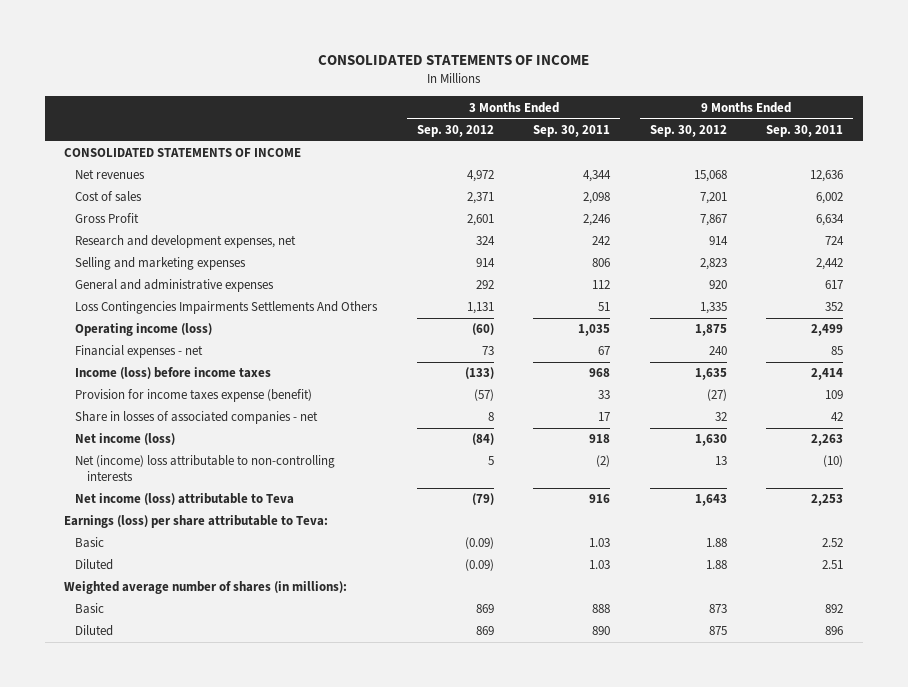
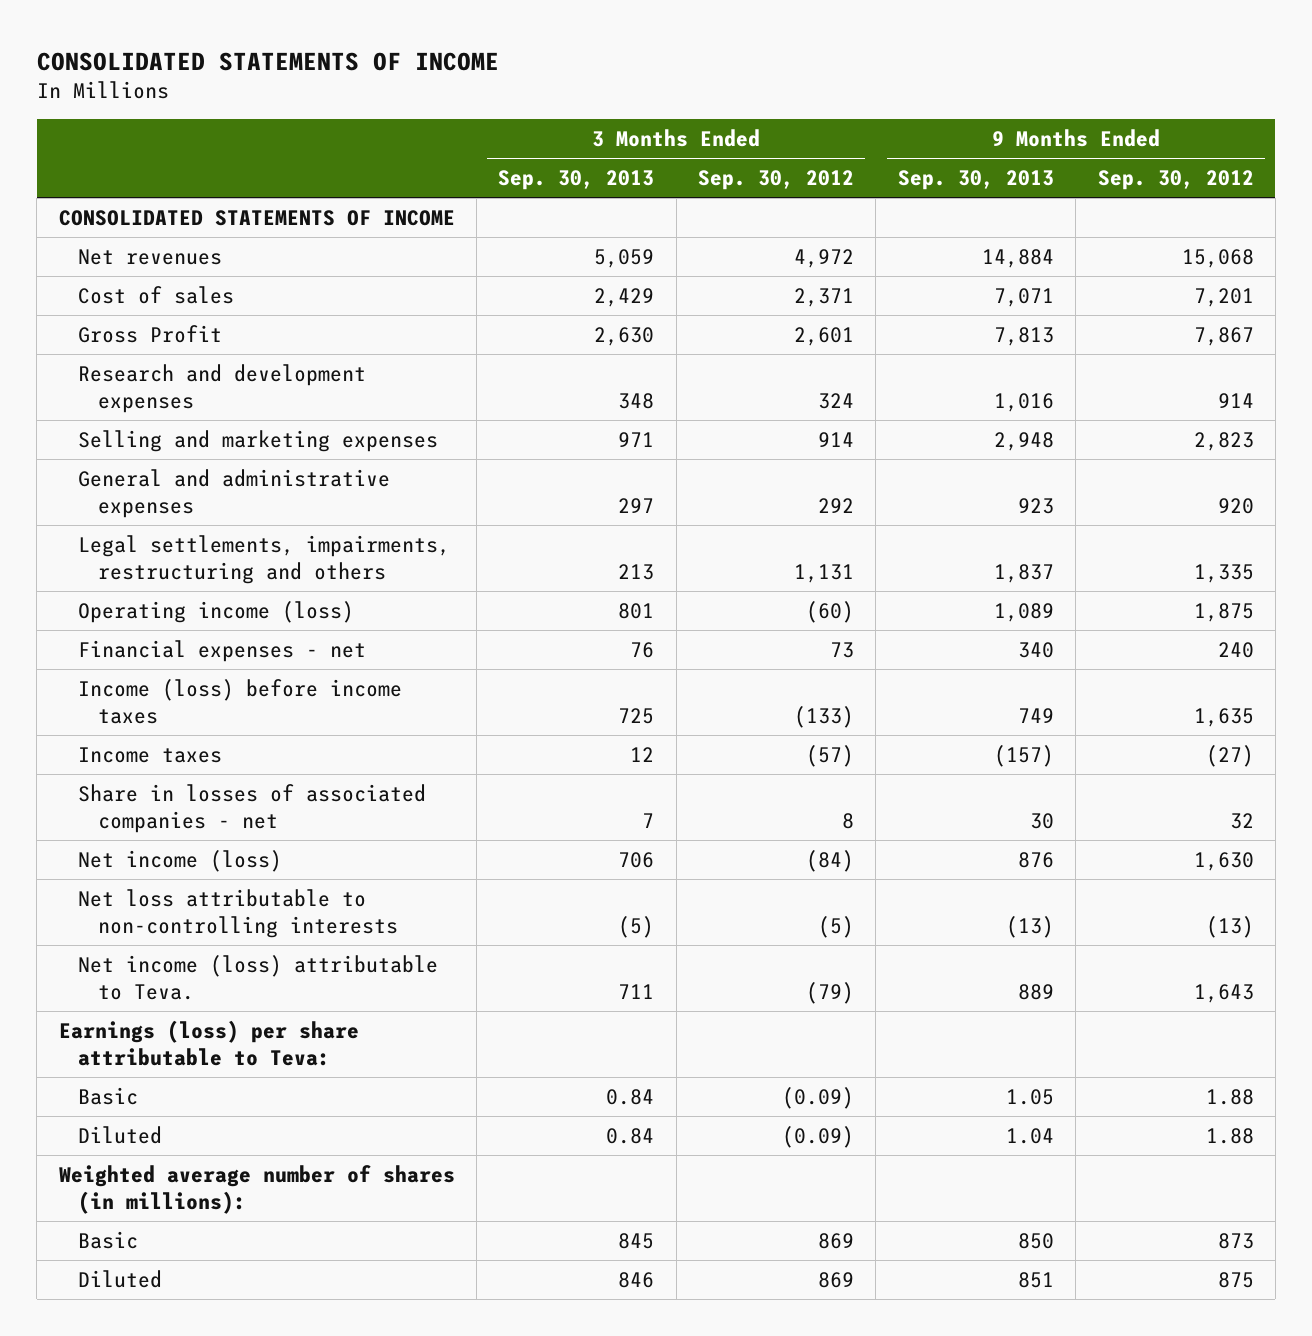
- | 3 Months Ended Sep. 30, 2012 | 3 Months Ended Sep. 30, 2011 | 9 Months Ended Sep. 30, 2012 | 9 Months Ended Sep. 30, 2011
+ | 3 Months Ended Sep. 30, 2013 | 3 Months Ended Sep. 30, 2012 | 9 Months Ended Sep. 30, 2013 | 9 Months Ended Sep. 30, 2012
- Research and development expenses, net | 324 | 242 | 914 | 724
+ Research and development expenses | 348 | 324 | 1,016 | 914
- Loss Contingencies Impairments Settlements And Others | 1,131 | 51 | 1,335 | 352
+ Legal settlements, impairments, restructuring and others | 213 | 1,131 | 1,837 | 1,335
- Provision for income taxes expense (benefit) | (57) | 33 | (27) | 109
+ Income taxes | 12 | (57) | (157) | (27)
- Net (income) loss attributable to non-controlling interests | 5 | (2) | 13 | (10)
- Net income (loss) attributable to Teva | (79) | 916 | 1,643 | 2,253
+ Net loss attributable to non-controlling interests | (5) | (5) | (13) | (13)
+ Net income (loss) attributable to Teva. | 711 | (79) | 889 | 1,643

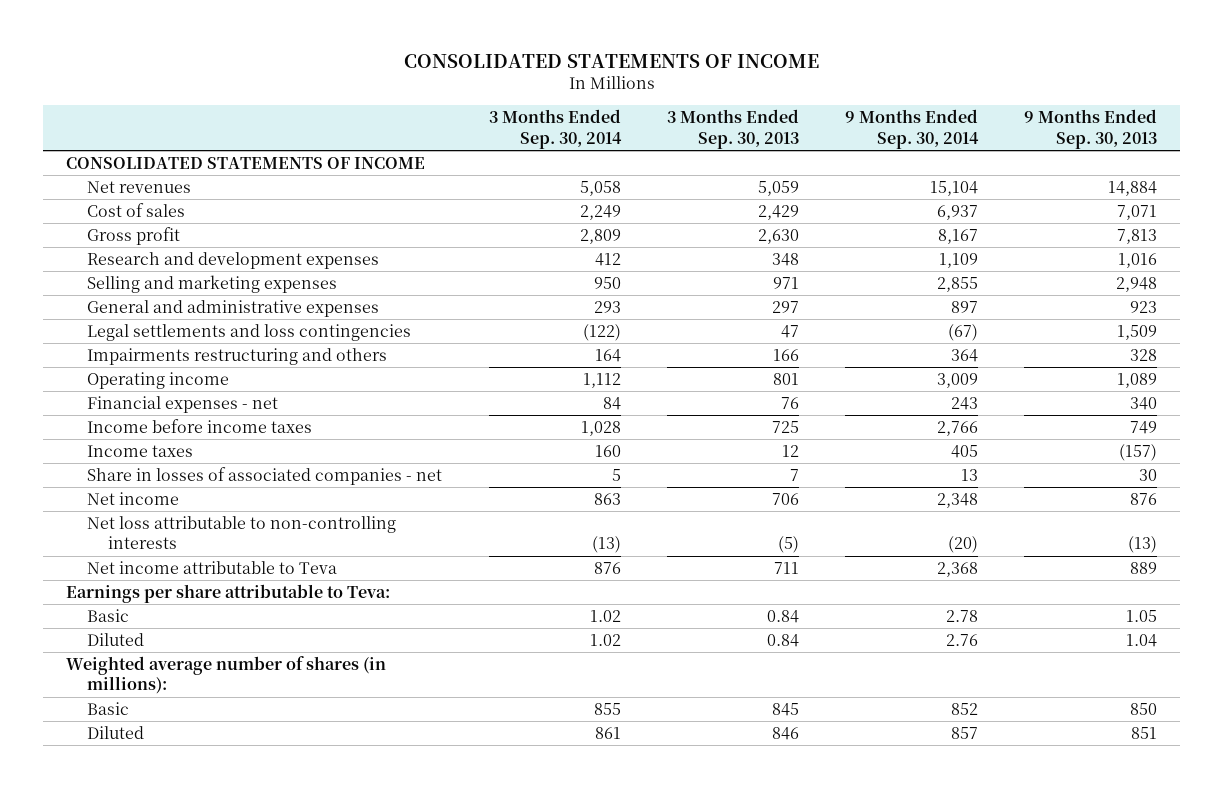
- | 3 Months Ended Sep. 30, 2013 | 3 Months Ended Sep. 30, 2012 | 9 Months Ended Sep. 30, 2013 | 9 Months Ended Sep. 30, 2012
+ | 3 Months Ended Sep. 30, 2014 | 3 Months Ended Sep. 30, 2013 | 9 Months Ended Sep. 30, 2014 | 9 Months Ended Sep. 30, 2013
- Gross Profit | 2,630 | 2,601 | 7,813 | 7,867
+ Gross profit | 2,809 | 2,630 | 8,167 | 7,813
- Legal settlements, impairments, restructuring and others | 213 | 1,131 | 1,837 | 1,335
- Operating income (loss) | 801 | (60) | 1,089 | 1,875
+ Legal settlements and loss contingencies | (122) | 47 | (67) | 1,509
+ Impairments restructuring and others | 164 | 166 | 364 | 328
+ Operating income | 1,112 | 801 | 3,009 | 1,089
- Income (loss) before income taxes | 725 | (133) | 749 | 1,635
+ Income before income taxes | 1,028 | 725 | 2,766 | 749
- Net income (loss) | 706 | (84) | 876 | 1,630
+ Net income | 863 | 706 | 2,348 | 876
- Net income (loss) attributable to Teva. | 711 | (79) | 889 | 1,643
- Earnings (loss) per share attributable to Teva:
+ Net income attributable to Teva | 876 | 711 | 2,368 | 889
+ Earnings per share attributable to Teva:

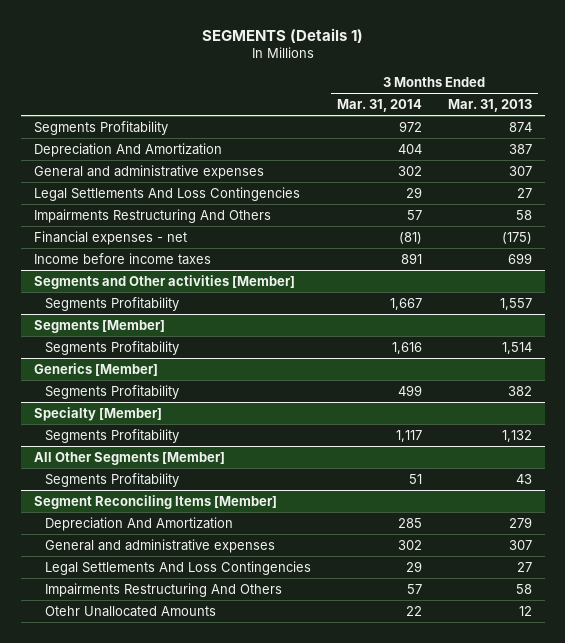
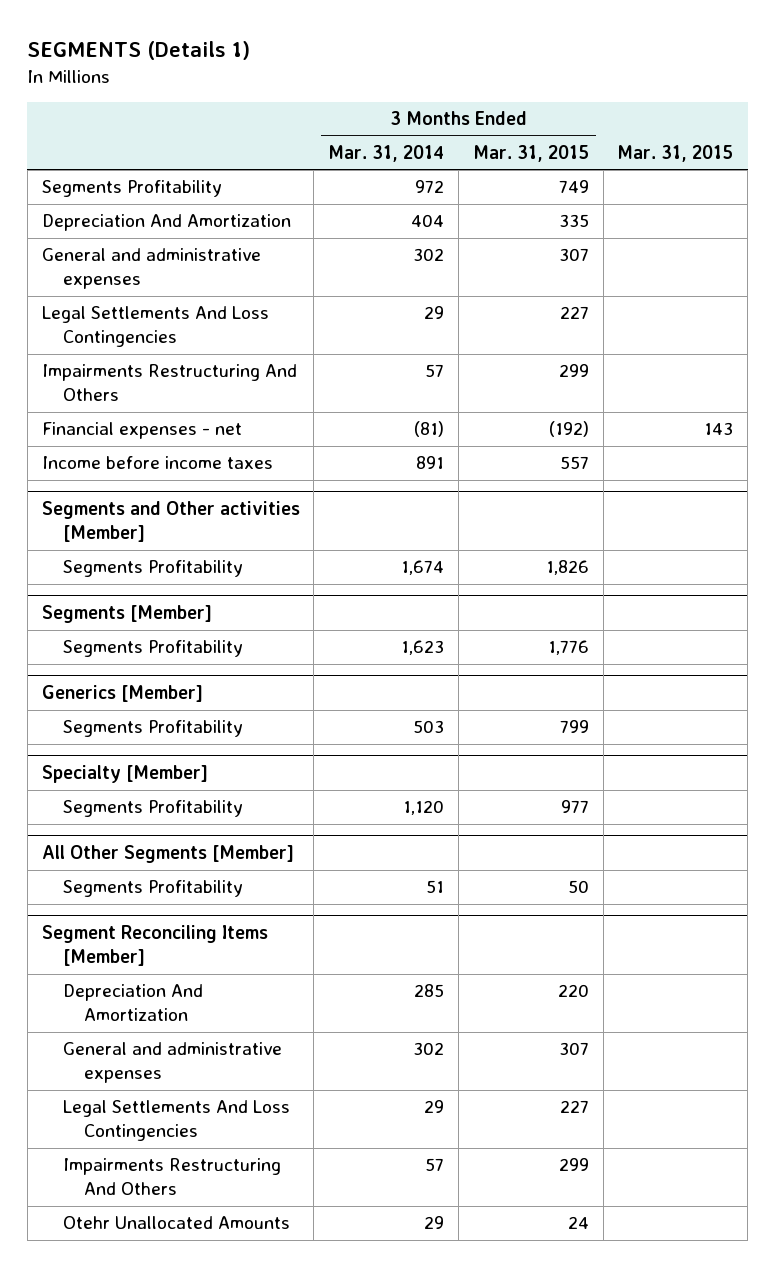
- | 3 Months Ended Mar. 31, 2014 | 3 Months Ended Mar. 31, 2013
+ | 3 Months Ended Mar. 31, 2014 | 3 Months Ended Mar. 31, 2015 | Mar. 31, 2015
@ Segments and Other activities [Member]
- Segments Profitability | 1,667 | 1,557
+ Segments Profitability | 1,674 | 1,826 |
@ Segments [Member]
- Segments Profitability | 1,616 | 1,514
+ Segments Profitability | 1,623 | 1,776 |
@ Generics [Member]
- Segments Profitability | 499 | 382
+ Segments Profitability | 503 | 799 |
@ Specialty [Member]
- Segments Profitability | 1,117 | 1,132
+ Segments Profitability | 1,120 | 977 |
@ Segment Reconciling Items [Member]
- Otehr Unallocated Amounts | 22 | 12
+ Otehr Unallocated Amounts | 29 | 24 |

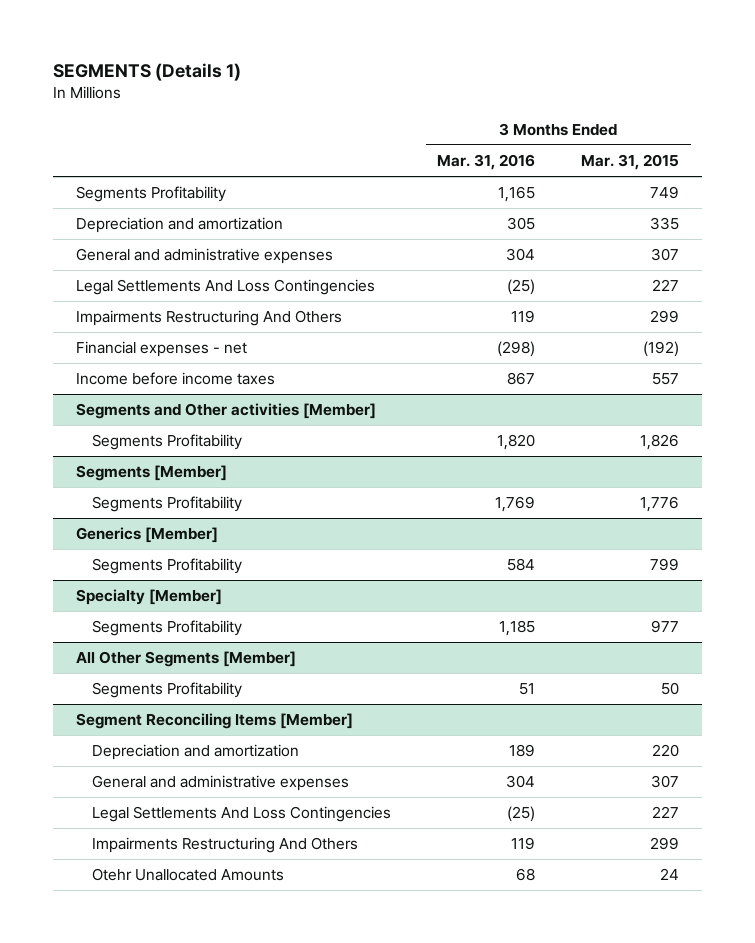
- | 3 Months Ended Mar. 31, 2014 | 3 Months Ended Mar. 31, 2015 | Mar. 31, 2015
+ | 3 Months Ended Mar. 31, 2016 | 3 Months Ended Mar. 31, 2015
- Depreciation And Amortization | 404 | 335 |
+ Depreciation and amortization | 305 | 335
@ Segment Reconciling Items [Member]
- Depreciation And Amortization | 285 | 220 |
+ Depreciation and amortization | 189 | 220

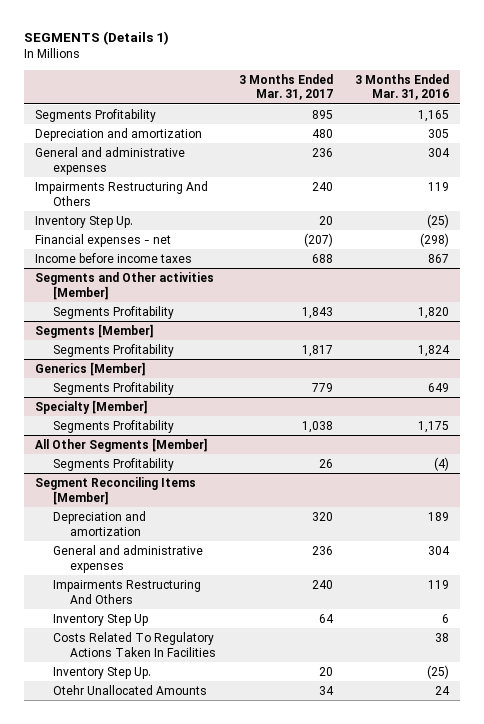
- | 3 Months Ended Mar. 31, 2016 | 3 Months Ended Mar. 31, 2015
+ | 3 Months Ended Mar. 31, 2017 | 3 Months Ended Mar. 31, 2016
- Legal Settlements And Loss Contingencies | (25) | 227
+ Inventory Step Up. | 20 | (25)
@ Segments [Member]
- Segments Profitability | 1,769 | 1,776
+ Segments Profitability | 1,817 | 1,824
@ Generics [Member]
- Segments Profitability | 584 | 799
+ Segments Profitability | 779 | 649
@ Specialty [Member]
- Segments Profitability | 1,185 | 977
+ Segments Profitability | 1,038 | 1,175
@ All Other Segments [Member]
- Segments Profitability | 51 | 50
+ Segments Profitability | 26 | (4)
@ Segment Reconciling Items [Member]
- Legal Settlements And Loss Contingencies | (25) | 227
- Otehr Unallocated Amounts | 68 | 24
+ Inventory Step Up | 64 | 6
+ Costs Related To Regulatory Actions Taken In Facilities | | 38
+ Inventory Step Up. | 20 | (25)
+ Otehr Unallocated Amounts | 34 | 24

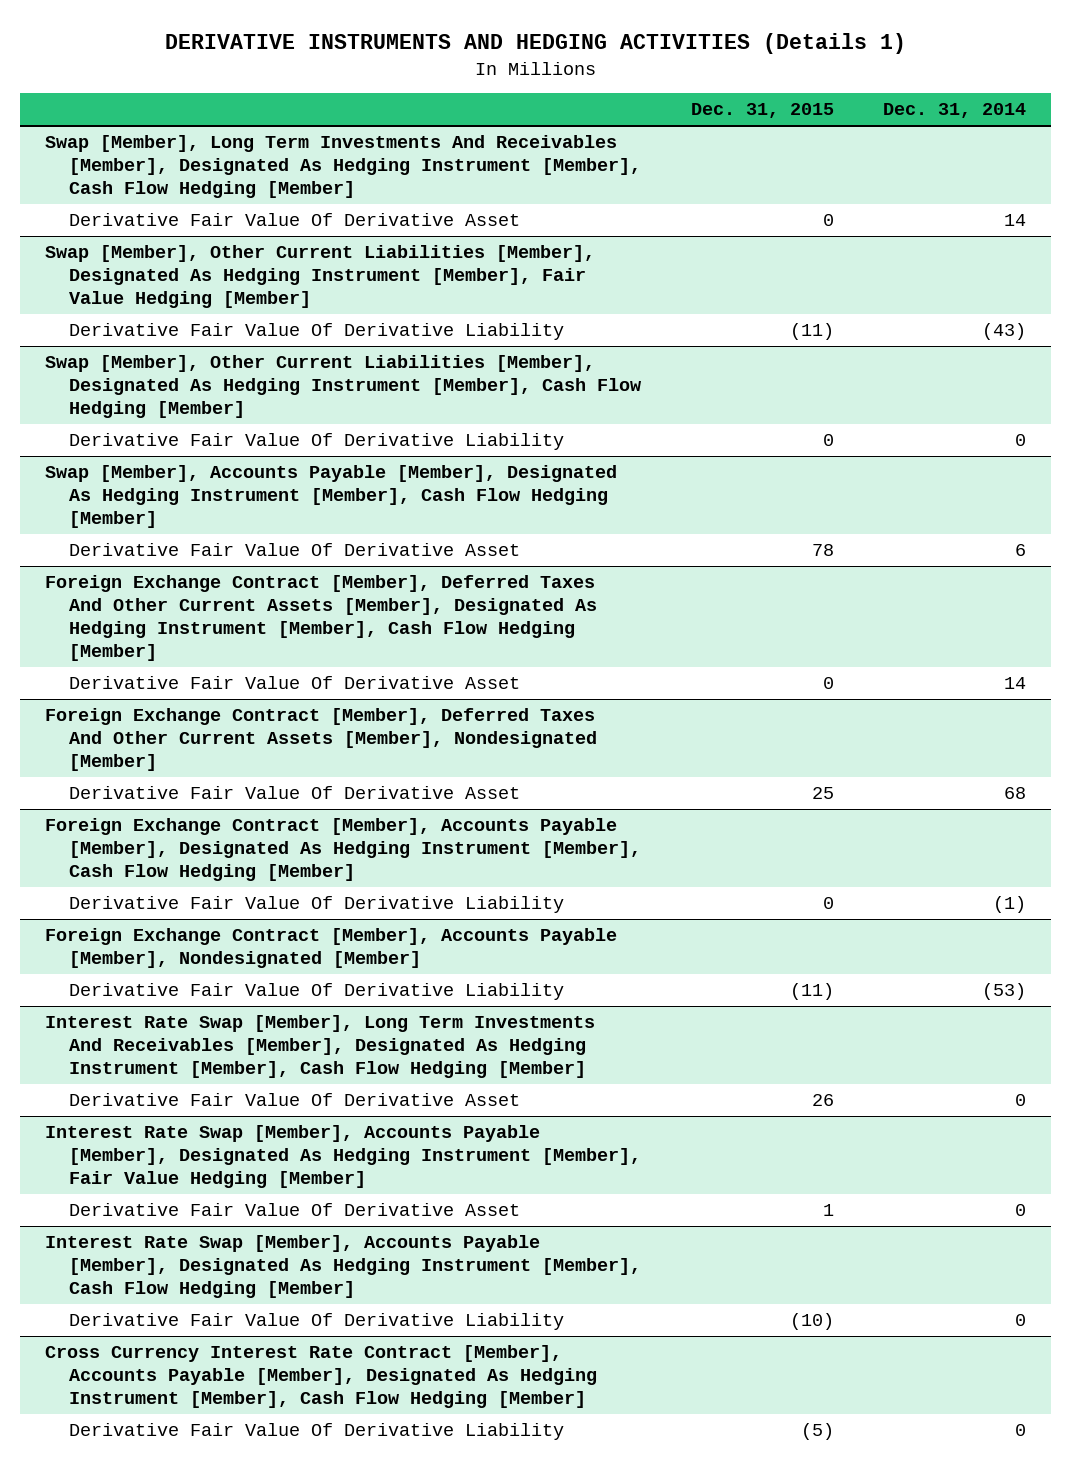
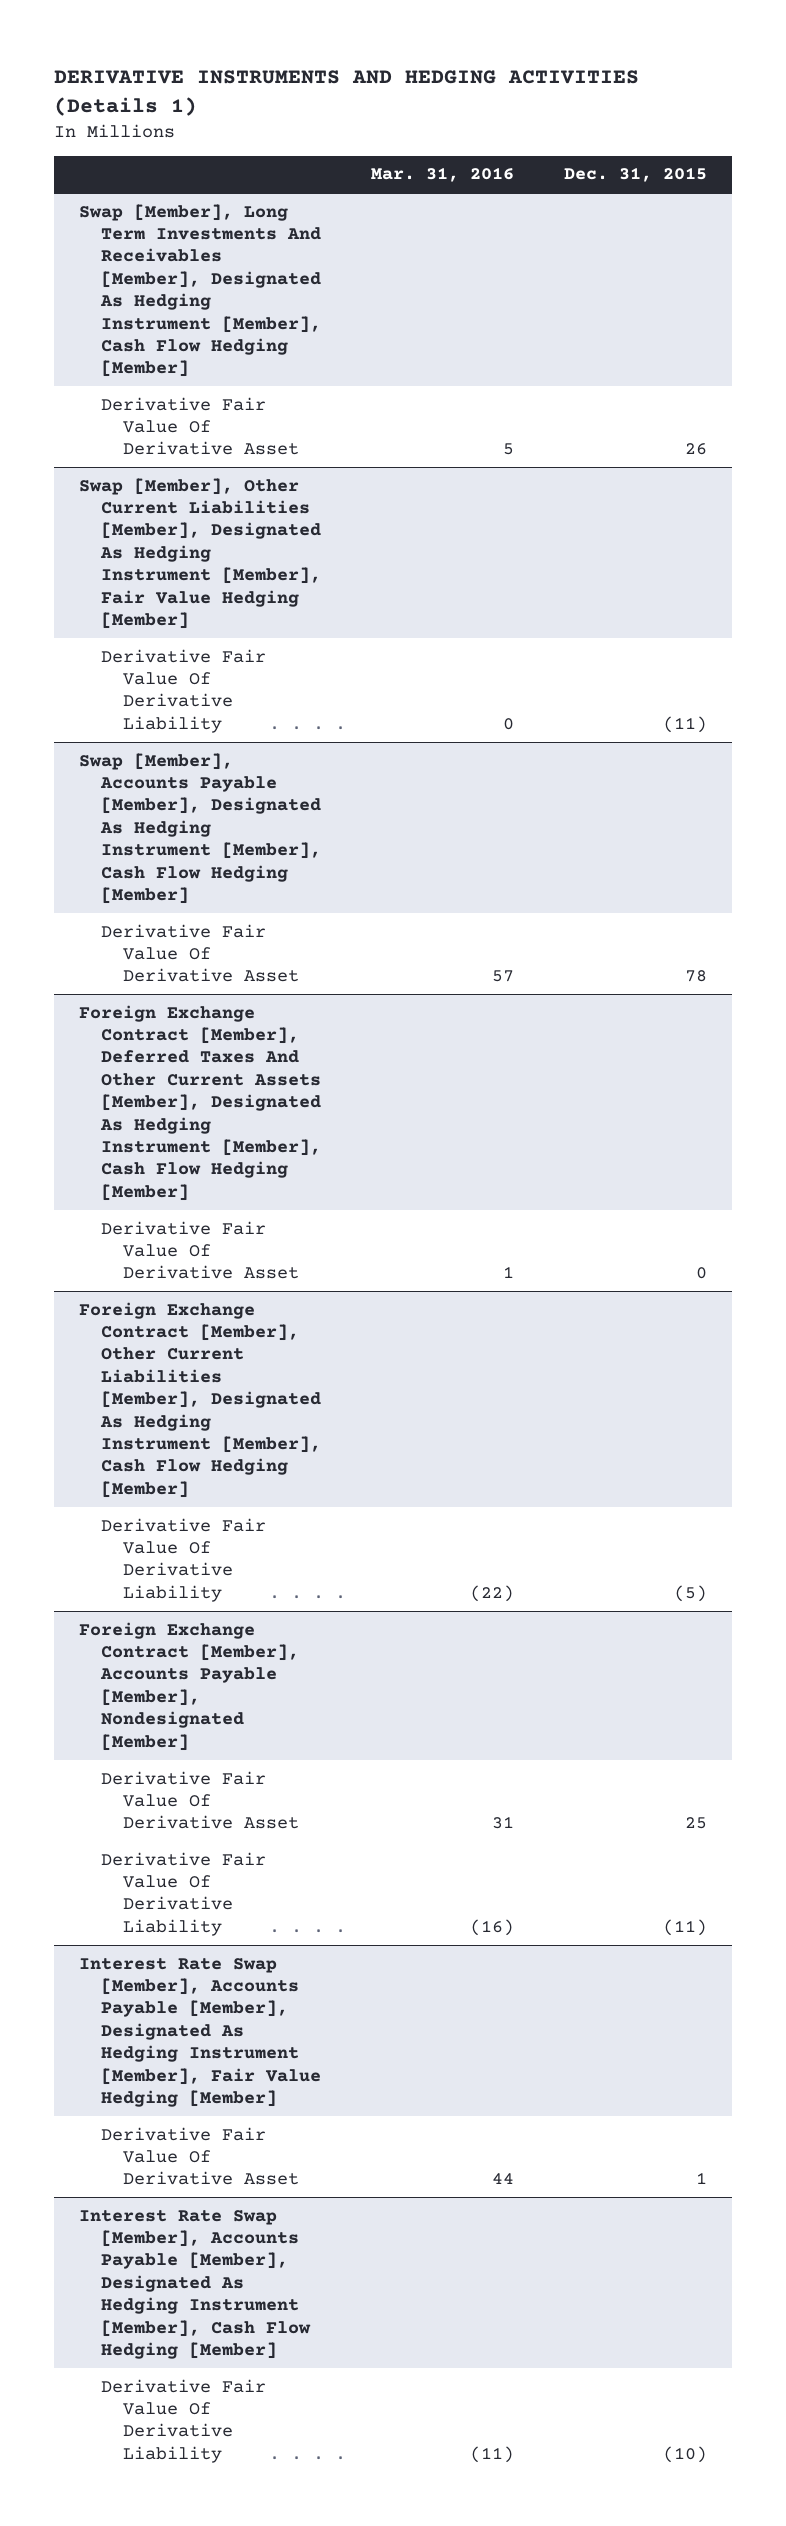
- | Dec. 31, 2015 | Dec. 31, 2014
+ | Mar. 31, 2016 | Dec. 31, 2015
@ Swap [Member], Long Term Investments And Receivables [Member], Designated As Hedging Instrument [Member], Cash Flow Hedging [Member]
- Derivative Fair Value Of Derivative Asset | 0 | 14
+ Derivative Fair Value Of Derivative Asset | 5 | 26
- Swap [Member], Other Current Liabilities [Member], Designated As Hedging Instrument [Member], Cash Flow Hedging [Member]
- Derivative Fair Value Of Derivative Liability | 0 | 0
- Foreign Exchange Contract [Member], Deferred Taxes And Other Current Assets [Member], Nondesignated [Member]
- Derivative Fair Value Of Derivative Asset | 25 | 68
- Foreign Exchange Contract [Member], Accounts Payable [Member], Designated As Hedging Instrument [Member], Cash Flow Hedging [Member]
- Derivative Fair Value Of Derivative Liability | 0 | (1)
+ Foreign Exchange Contract [Member], Other Current Liabilities [Member], Designated As Hedging Instrument [Member], Cash Flow Hedging [Member]
+ Derivative Fair Value Of Derivative Liability | (22) | (5)
@ Foreign Exchange Contract [Member], Accounts Payable [Member], Nondesignated [Member]
+ Derivative Fair Value Of Derivative Asset | 31 | 25
- Interest Rate Swap [Member], Long Term Investments And Receivables [Member], Designated As Hedging Instrument [Member], Cash Flow Hedging [Member]
- Derivative Fair Value Of Derivative Asset | 26 | 0
- Cross Currency Interest Rate Contract [Member], Accounts Payable [Member], Designated As Hedging Instrument [Member], Cash Flow Hedging [Member]
- Derivative Fair Value Of Derivative Liability | (5) | 0

